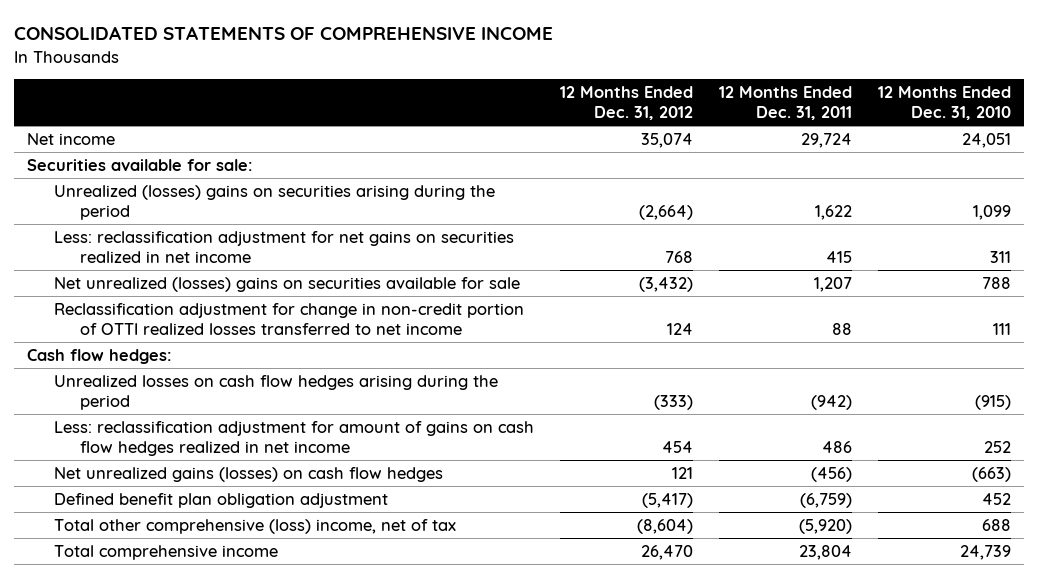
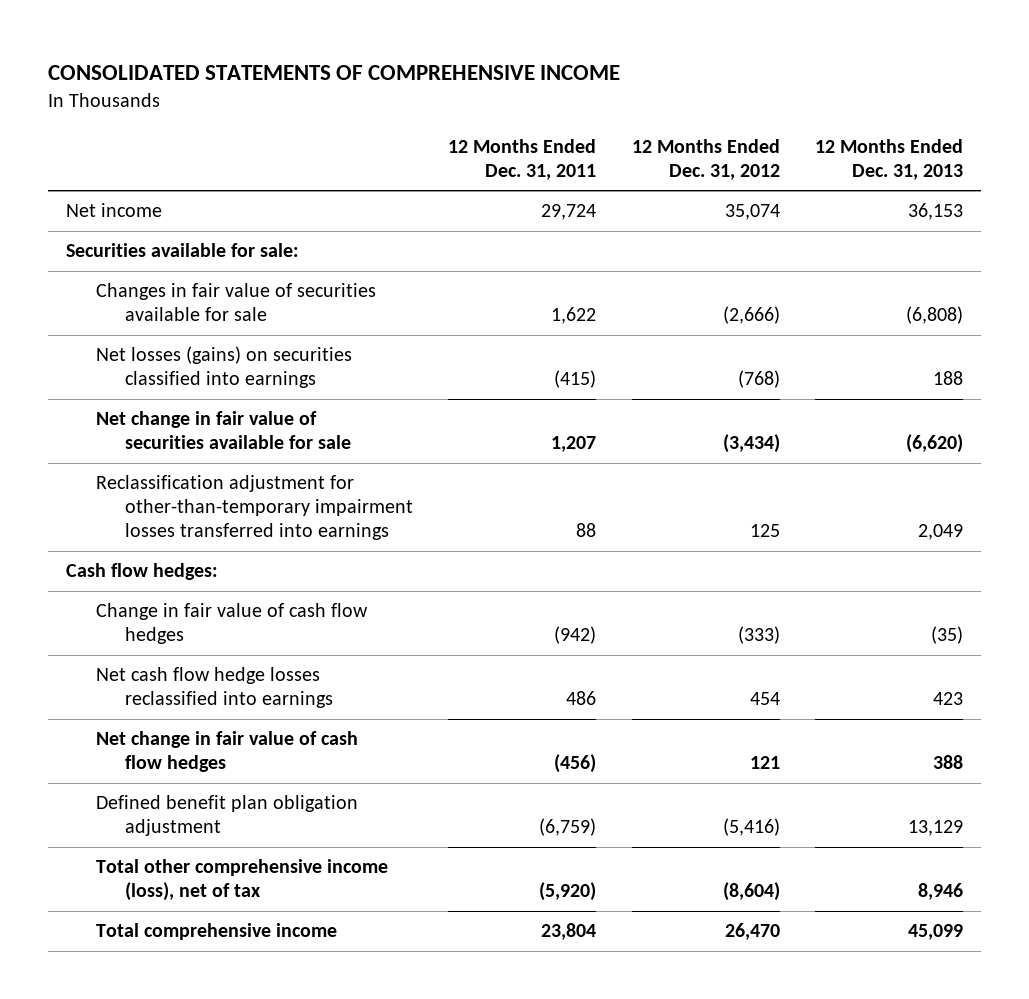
- | 12 Months Ended Dec. 31, 2012 | 12 Months Ended Dec. 31, 2011 | 12 Months Ended Dec. 31, 2010
+ | 12 Months Ended Dec. 31, 2011 | 12 Months Ended Dec. 31, 2012 | 12 Months Ended Dec. 31, 2013
- Unrealized (losses) gains on securities arising during the period | (2,664) | 1,622 | 1,099
- Less: reclassification adjustment for net gains on securities realized in net income | 768 | 415 | 311
- Net unrealized (losses) gains on securities available for sale | (3,432) | 1,207 | 788
- Reclassification adjustment for change in non-credit portion of OTTI realized losses transferred to net income | 124 | 88 | 111
+ Changes in fair value of securities available for sale | 1,622 | (2,666) | (6,808)
+ Net losses (gains) on securities classified into earnings | (415) | (768) | 188
+ Net change in fair value of securities available for sale | 1,207 | (3,434) | (6,620)
+ Reclassification adjustment for other-than-temporary impairment losses transferred into earnings | 88 | 125 | 2,049
- Unrealized losses on cash flow hedges arising during the period | (333) | (942) | (915)
- Less: reclassification adjustment for amount of gains on cash flow hedges realized in net income | 454 | 486 | 252
- Net unrealized gains (losses) on cash flow hedges | 121 | (456) | (663)
- Defined benefit plan obligation adjustment | (5,417) | (6,759) | 452
- Total other comprehensive (loss) income, net of tax | (8,604) | (5,920) | 688
+ Change in fair value of cash flow hedges | (942) | (333) | (35)
+ Net cash flow hedge losses reclassified into earnings | 486 | 454 | 423
+ Net change in fair value of cash flow hedges | (456) | 121 | 388
+ Defined benefit plan obligation adjustment | (6,759) | (5,416) | 13,129
+ Total other comprehensive income (loss), net of tax | (5,920) | (8,604) | 8,946

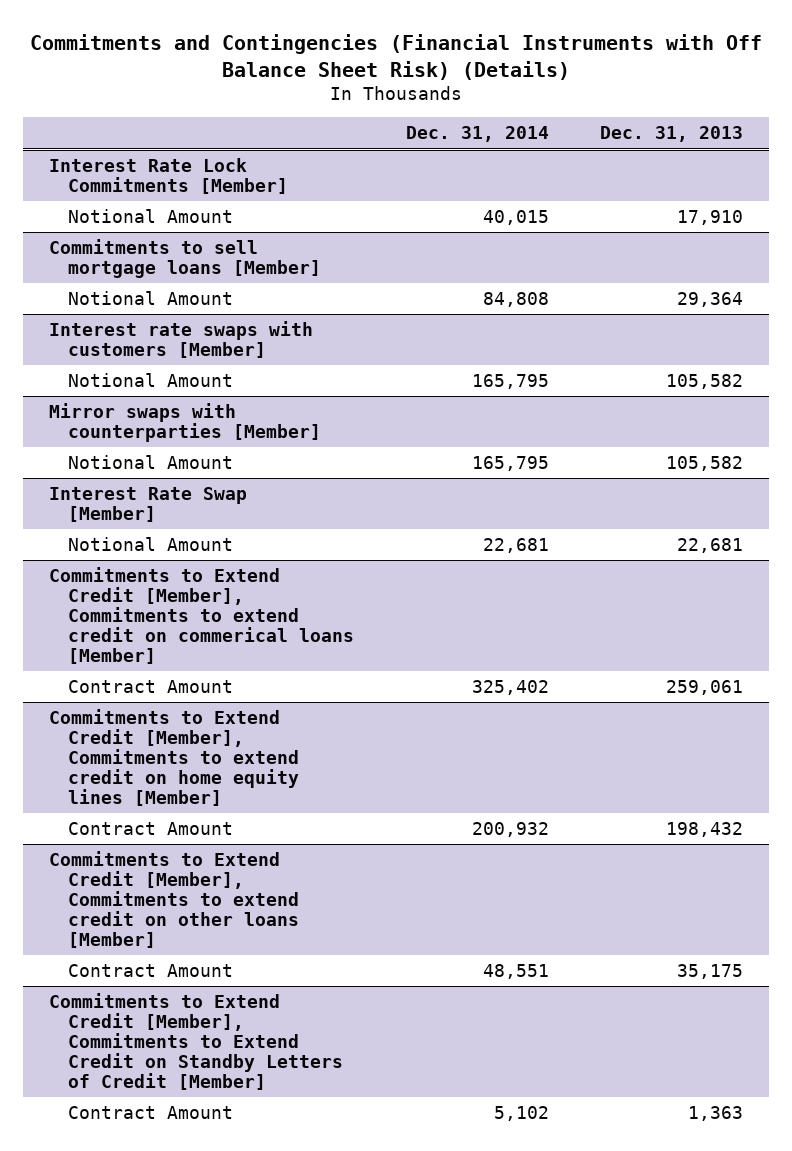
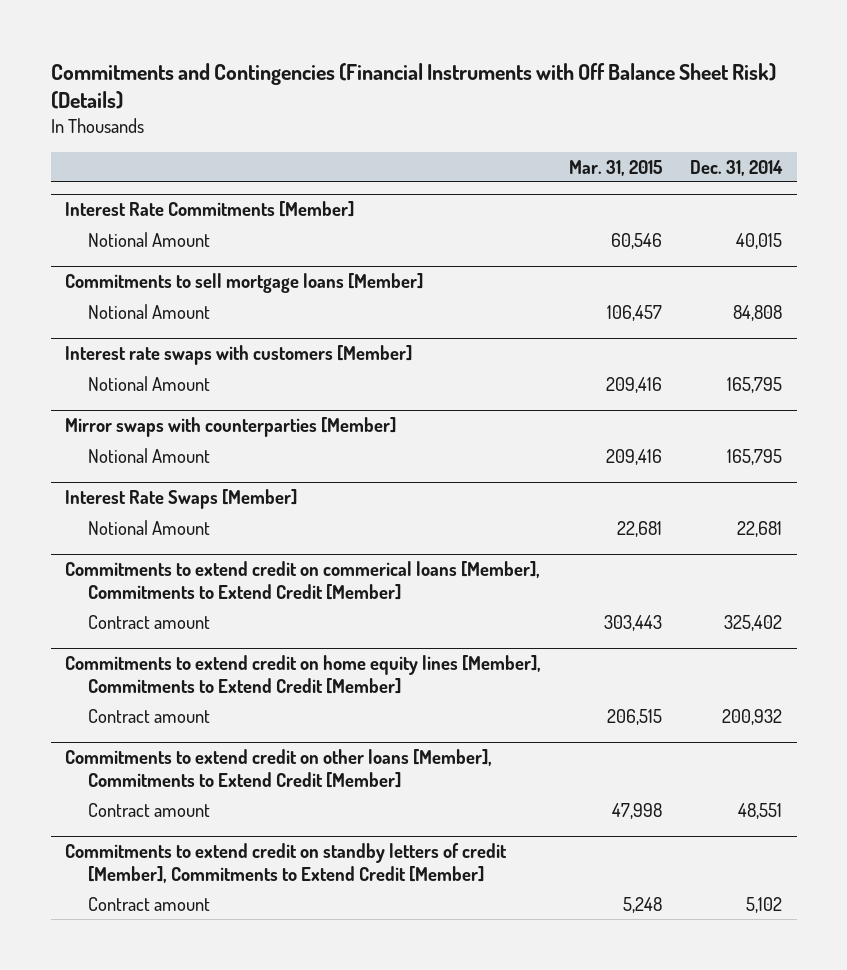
- | Dec. 31, 2014 | Dec. 31, 2013
+ | Mar. 31, 2015 | Dec. 31, 2014
- Interest Rate Lock Commitments [Member]
+ Interest Rate Commitments [Member]
- Interest Rate Swap [Member]
+ Interest Rate Swaps [Member]
- Commitments to Extend Credit [Member], Commitments to extend credit on commerical loans [Member]
- Contract Amount | 325,402 | 259,061
- Commitments to Extend Credit [Member], Commitments to extend credit on home equity lines [Member]
- Contract Amount | 200,932 | 198,432
- Commitments to Extend Credit [Member], Commitments to extend credit on other loans [Member]
- Contract Amount | 48,551 | 35,175
- Commitments to Extend Credit [Member], Commitments to Extend Credit on Standby Letters of Credit [Member]
- Contract Amount | 5,102 | 1,363
+ Commitments to extend credit on commerical loans [Member], Commitments to Extend Credit [Member]
+ Contract amount | 303,443 | 325,402
+ Commitments to extend credit on home equity lines [Member], Commitments to Extend Credit [Member]
+ Contract amount | 206,515 | 200,932
+ Commitments to extend credit on other loans [Member], Commitments to Extend Credit [Member]
+ Contract amount | 47,998 | 48,551
+ Commitments to extend credit on standby letters of credit [Member], Commitments to Extend Credit [Member]
+ Contract amount | 5,248 | 5,102

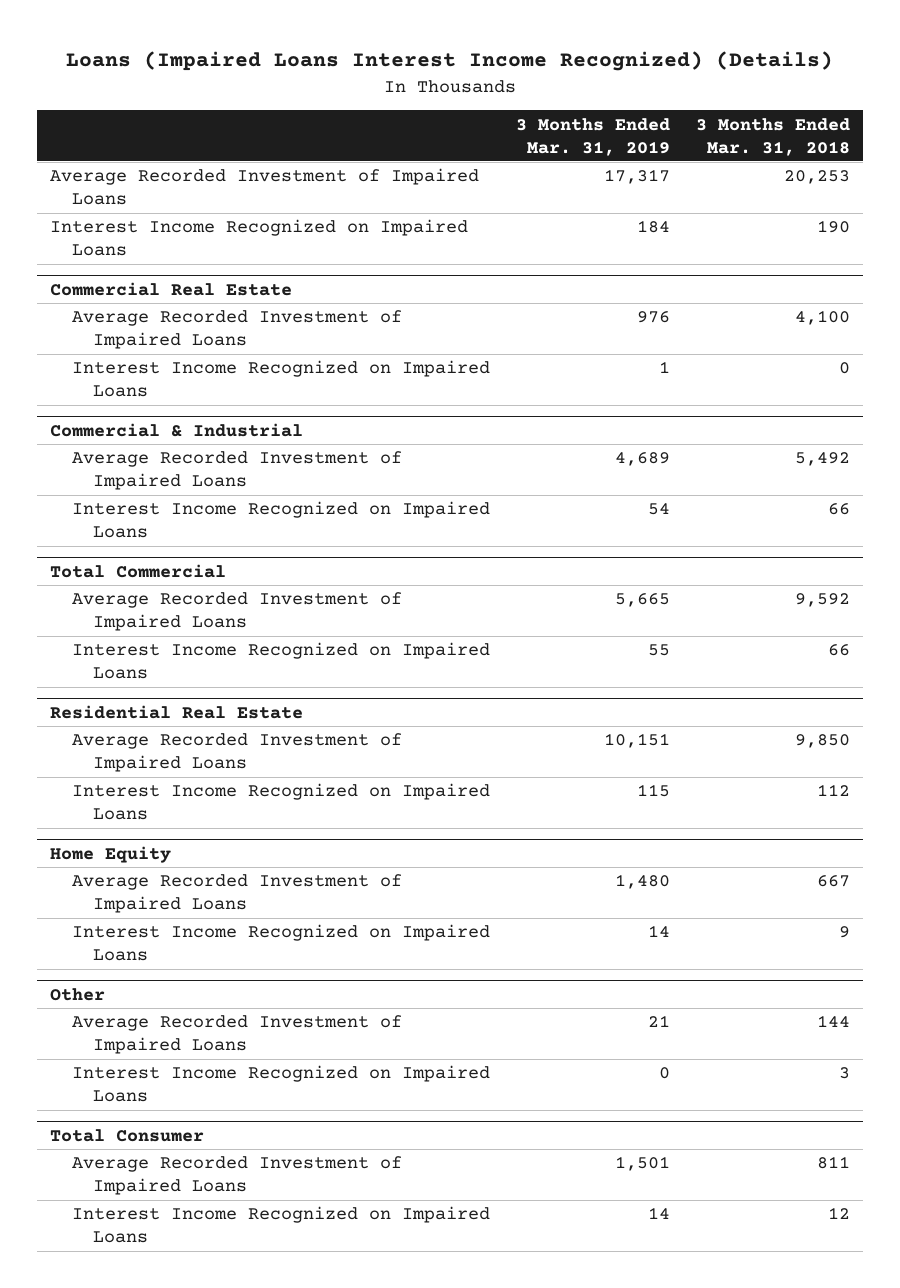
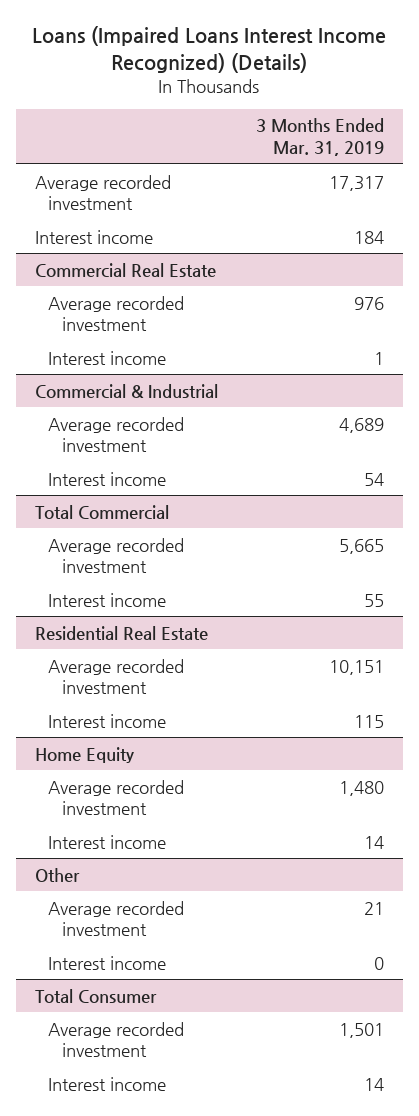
- | 3 Months Ended Mar. 31, 2019 | 3 Months Ended Mar. 31, 2018
+ | 3 Months Ended Mar. 31, 2019
- Average Recorded Investment of Impaired Loans | 17,317 | 20,253
- Interest Income Recognized on Impaired Loans | 184 | 190
+ Average recorded investment | 17,317
+ Interest income | 184
@ Commercial Real Estate
- Average Recorded Investment of Impaired Loans | 976 | 4,100
- Interest Income Recognized on Impaired Loans | 1 | 0
+ Average recorded investment | 976
+ Interest income | 1
@ Commercial & Industrial
- Average Recorded Investment of Impaired Loans | 4,689 | 5,492
- Interest Income Recognized on Impaired Loans | 54 | 66
+ Average recorded investment | 4,689
+ Interest income | 54
@ Total Commercial
- Average Recorded Investment of Impaired Loans | 5,665 | 9,592
- Interest Income Recognized on Impaired Loans | 55 | 66
+ Average recorded investment | 5,665
+ Interest income | 55
@ Residential Real Estate
- Average Recorded Investment of Impaired Loans | 10,151 | 9,850
- Interest Income Recognized on Impaired Loans | 115 | 112
+ Average recorded investment | 10,151
+ Interest income | 115
@ Home Equity
- Average Recorded Investment of Impaired Loans | 1,480 | 667
- Interest Income Recognized on Impaired Loans | 14 | 9
+ Average recorded investment | 1,480
+ Interest income | 14
@ Other
- Average Recorded Investment of Impaired Loans | 21 | 144
- Interest Income Recognized on Impaired Loans | 0 | 3
+ Average recorded investment | 21
+ Interest income | 0
@ Total Consumer
- Average Recorded Investment of Impaired Loans | 1,501 | 811
- Interest Income Recognized on Impaired Loans | 14 | 12
+ Average recorded investment | 1,501
+ Interest income | 14

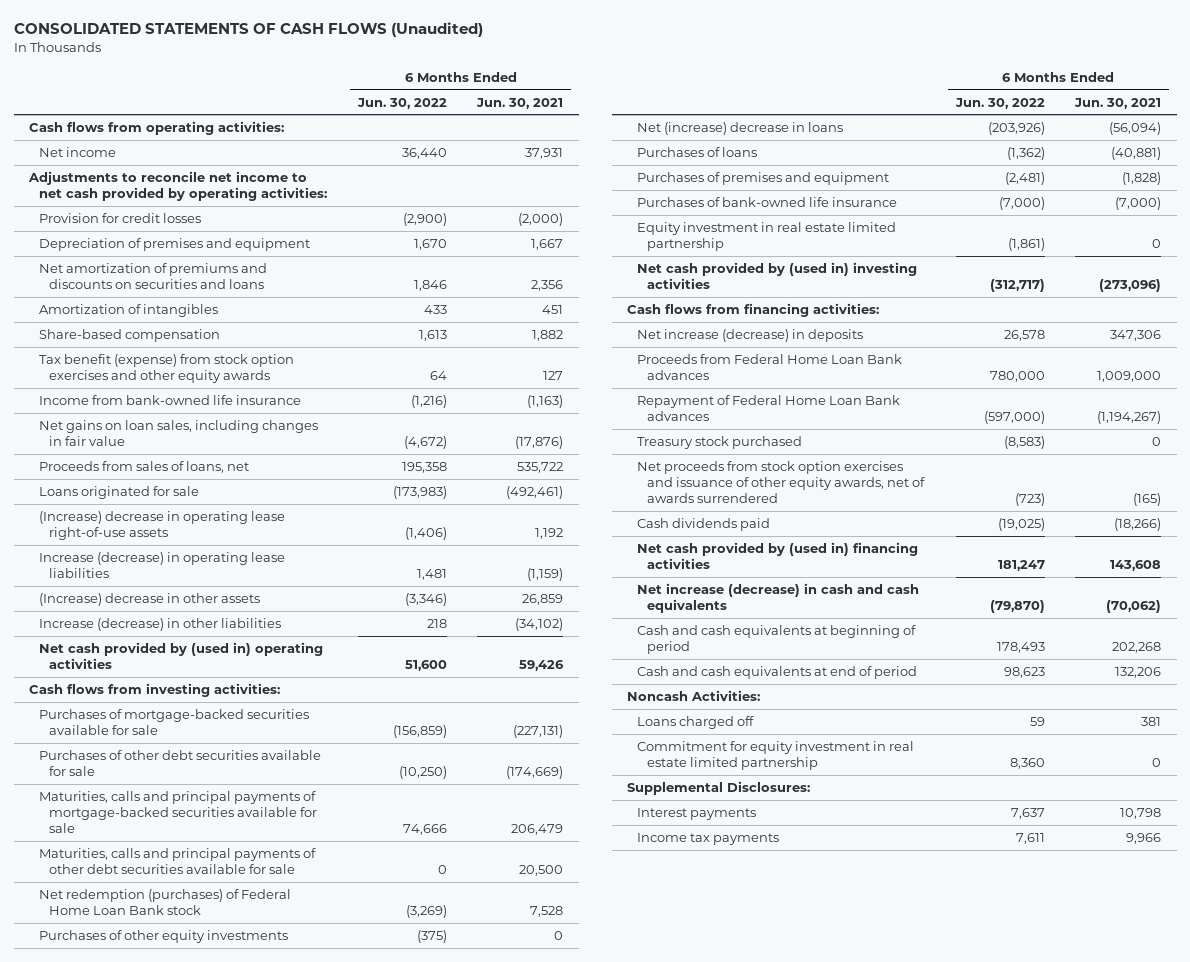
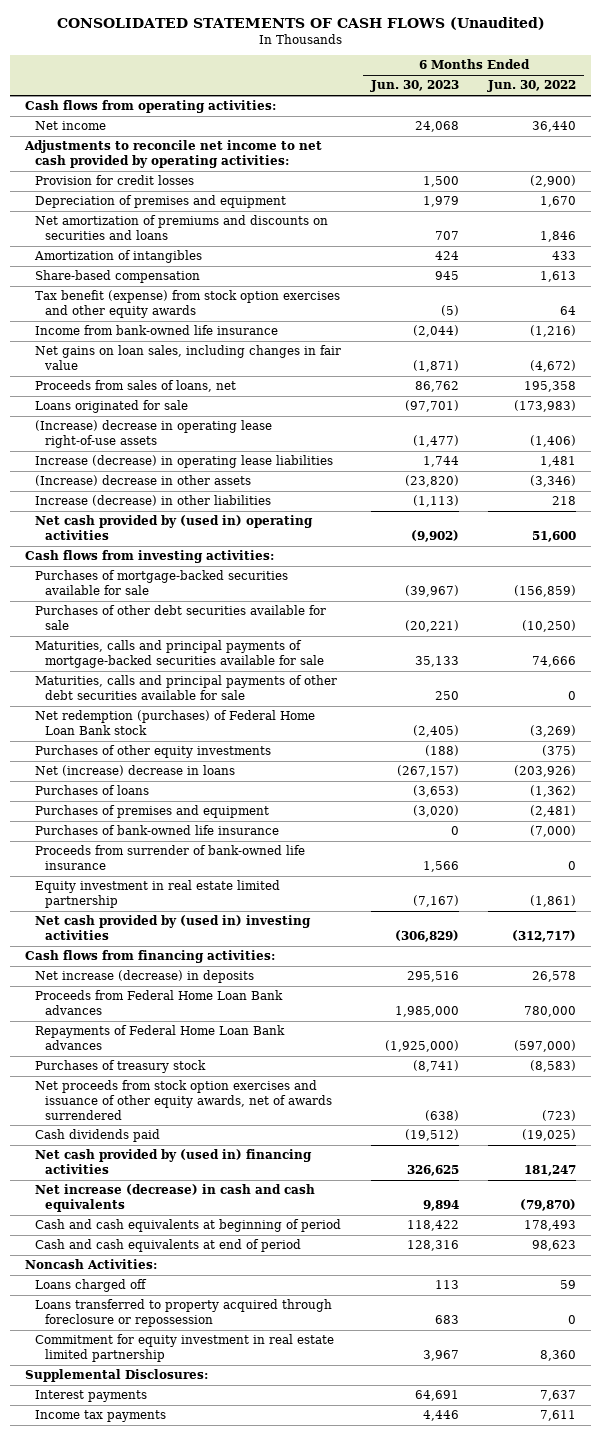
- | 6 Months Ended Jun. 30, 2022 | 6 Months Ended Jun. 30, 2021
+ | 6 Months Ended Jun. 30, 2023 | 6 Months Ended Jun. 30, 2022
+ Proceeds from surrender of bank-owned life insurance | 1,566 | 0
- Repayment of Federal Home Loan Bank advances | (597,000) | (1,194,267)
- Treasury stock purchased | (8,583) | 0
+ Repayments of Federal Home Loan Bank advances | (1,925,000) | (597,000)
+ Purchases of treasury stock | (8,741) | (8,583)
+ Loans transferred to property acquired through foreclosure or repossession | 683 | 0

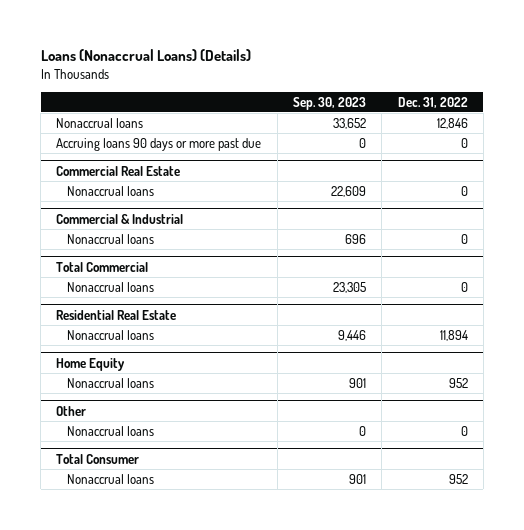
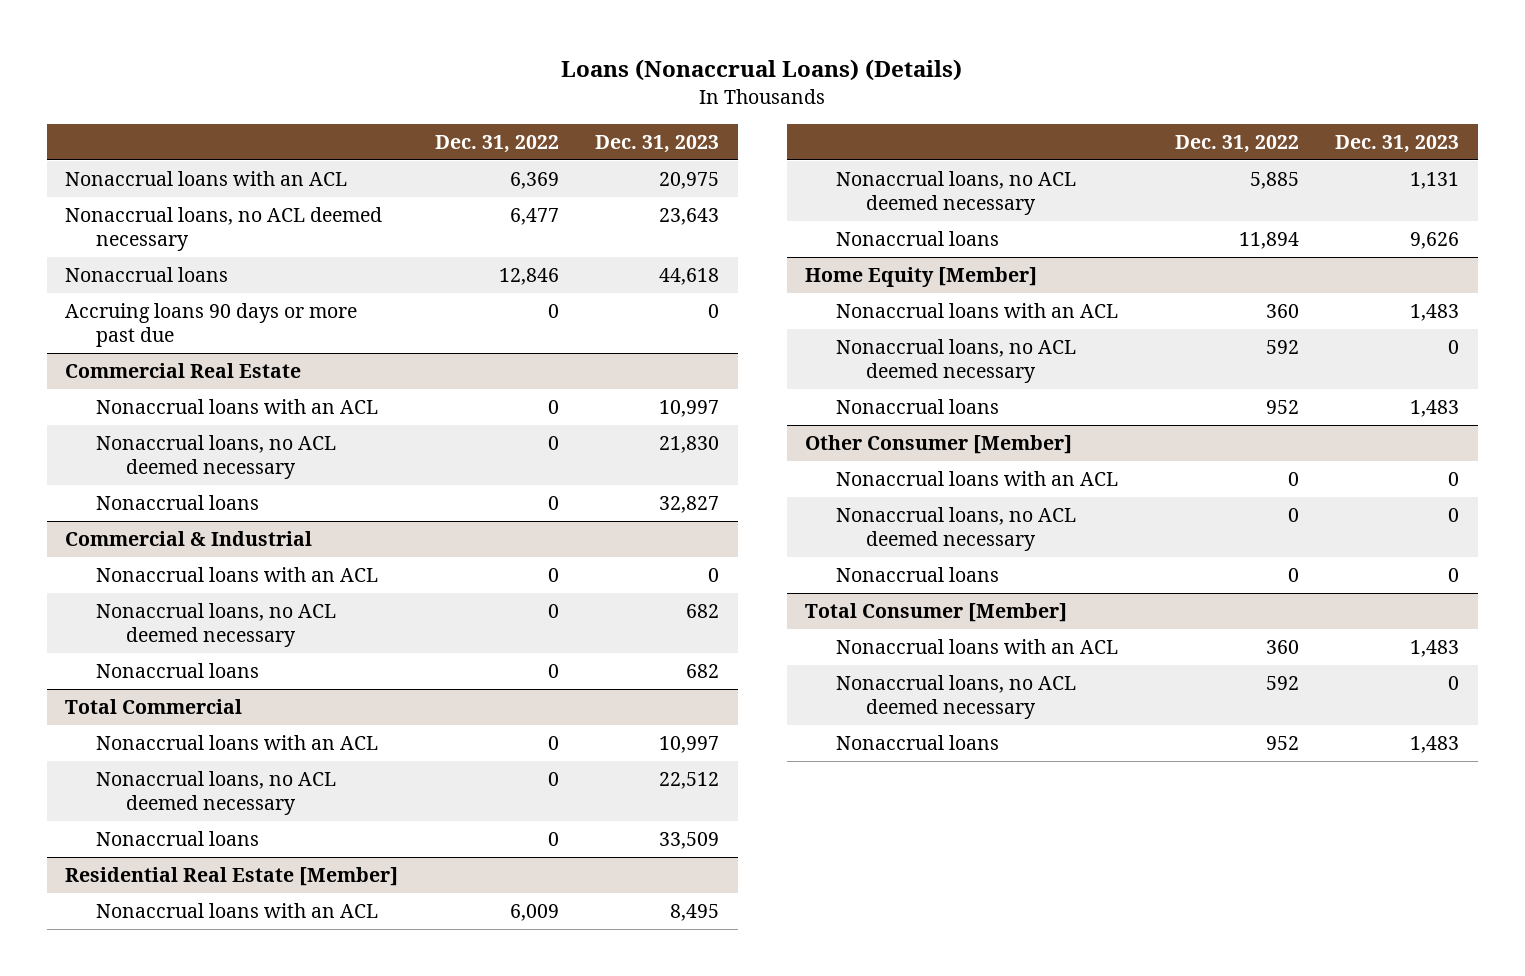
- | Sep. 30, 2023 | Dec. 31, 2022
+ | Dec. 31, 2022 | Dec. 31, 2023
+ Nonaccrual loans with an ACL | 6,369 | 20,975
+ Nonaccrual loans, no ACL deemed necessary | 6,477 | 23,643
@ Commercial Real Estate
+ Nonaccrual loans with an ACL | 0 | 10,997
+ Nonaccrual loans, no ACL deemed necessary | 0 | 21,830
@ Commercial & Industrial
+ Nonaccrual loans with an ACL | 0 | 0
+ Nonaccrual loans, no ACL deemed necessary | 0 | 682
@ Total Commercial
+ Nonaccrual loans with an ACL | 0 | 10,997
+ Nonaccrual loans, no ACL deemed necessary | 0 | 22,512
- Residential Real Estate
+ Residential Real Estate [Member]
+ Nonaccrual loans with an ACL | 6,009 | 8,495
+ Nonaccrual loans, no ACL deemed necessary | 5,885 | 1,131
- Home Equity
+ Home Equity [Member]
+ Nonaccrual loans with an ACL | 360 | 1,483
+ Nonaccrual loans, no ACL deemed necessary | 592 | 0
- Other
+ Other Consumer [Member]
+ Nonaccrual loans with an ACL | 0 | 0
+ Nonaccrual loans, no ACL deemed necessary | 0 | 0
- Total Consumer
+ Total Consumer [Member]
+ Nonaccrual loans with an ACL | 360 | 1,483
+ Nonaccrual loans, no ACL deemed necessary | 592 | 0

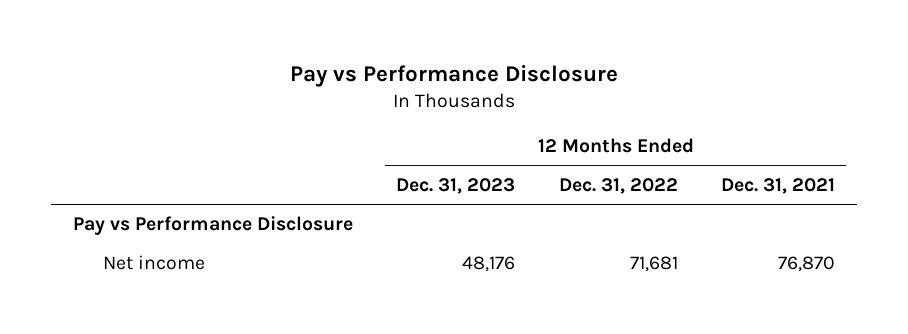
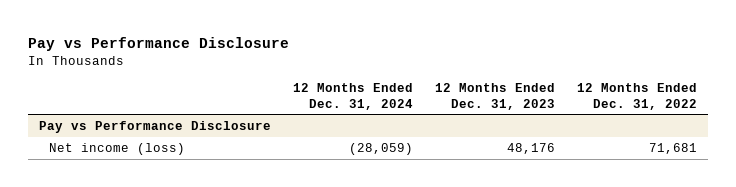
- | 12 Months Ended Dec. 31, 2023 | 12 Months Ended Dec. 31, 2022 | 12 Months Ended Dec. 31, 2021
+ | 12 Months Ended Dec. 31, 2024 | 12 Months Ended Dec. 31, 2023 | 12 Months Ended Dec. 31, 2022
- Net income | 48,176 | 71,681 | 76,870
+ Net income (loss) | (28,059) | 48,176 | 71,681

